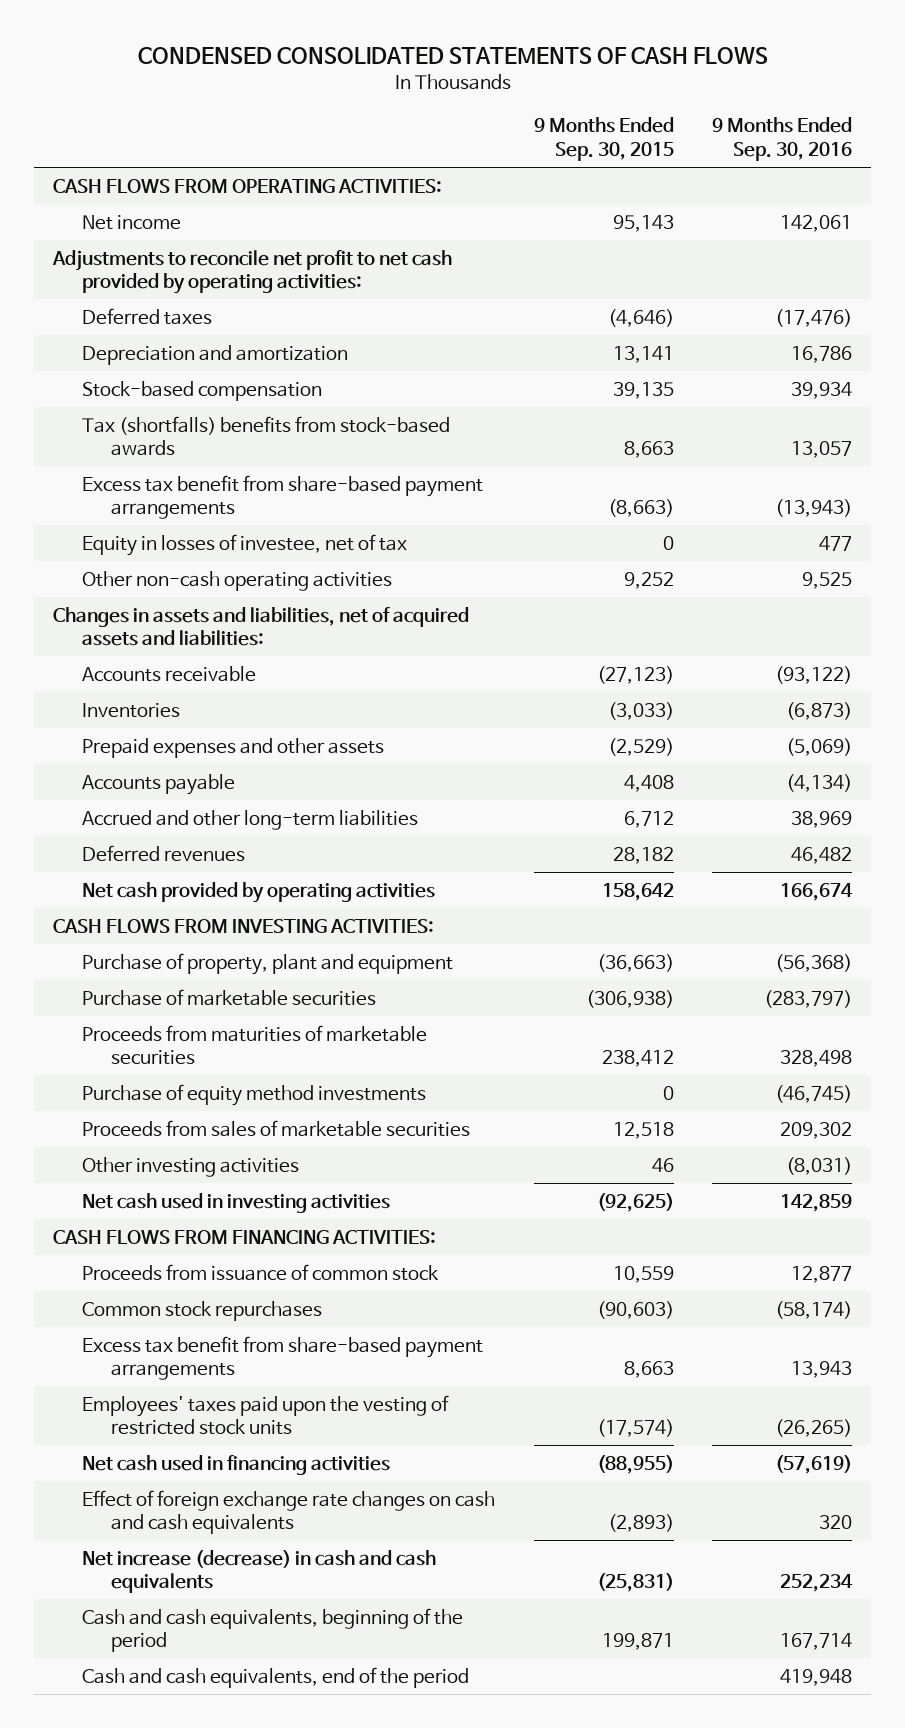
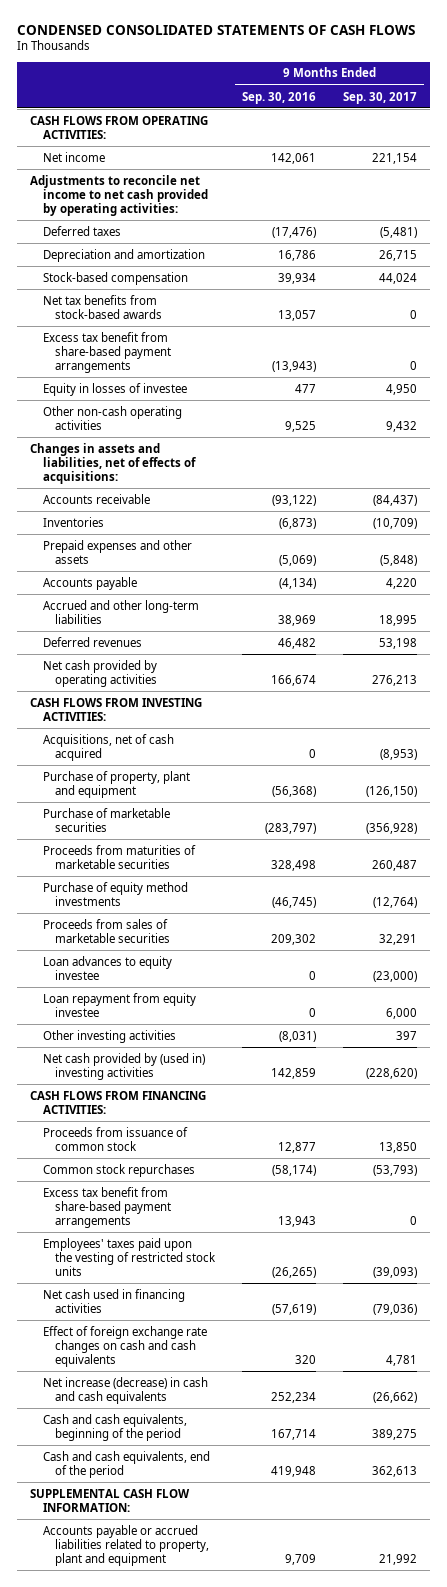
- | 9 Months Ended Sep. 30, 2015 | 9 Months Ended Sep. 30, 2016
+ | 9 Months Ended Sep. 30, 2016 | 9 Months Ended Sep. 30, 2017
- Adjustments to reconcile net profit to net cash provided by operating activities:
+ Adjustments to reconcile net income to net cash provided by operating activities:
- Tax (shortfalls) benefits from stock-based awards | 8,663 | 13,057
+ Net tax benefits from stock-based awards | 13,057 | 0
- Equity in losses of investee, net of tax | 0 | 477
+ Equity in losses of investee | 477 | 4,950
- Changes in assets and liabilities, net of acquired assets and liabilities:
+ Changes in assets and liabilities, net of effects of acquisitions:
+ Acquisitions, net of cash acquired | 0 | (8,953)
+ Loan advances to equity investee | 0 | (23,000)
+ Loan repayment from equity investee | 0 | 6,000
- Net cash used in investing activities | (92,625) | 142,859
+ Net cash provided by (used in) investing activities | 142,859 | (228,620)
+ SUPPLEMENTAL CASH FLOW INFORMATION:
+ Accounts payable or accrued liabilities related to property, plant and equipment | 9,709 | 21,992

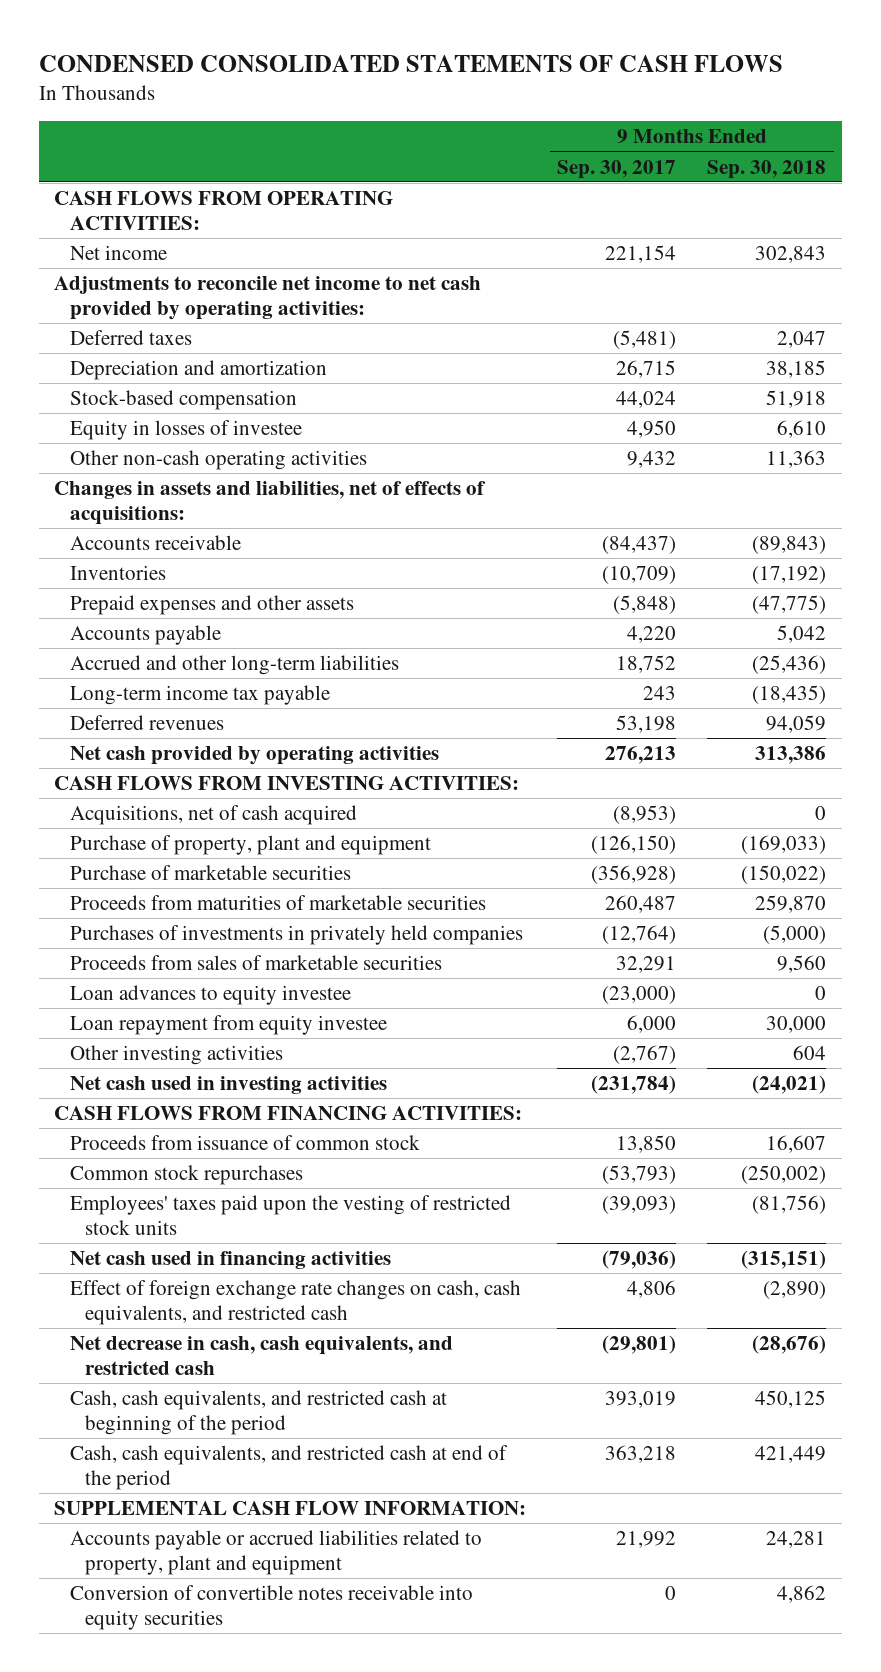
- | 9 Months Ended Sep. 30, 2016 | 9 Months Ended Sep. 30, 2017
+ | 9 Months Ended Sep. 30, 2017 | 9 Months Ended Sep. 30, 2018
- Net tax benefits from stock-based awards | 13,057 | 0
- Excess tax benefit from share-based payment arrangements | (13,943) | 0
- Accrued and other long-term liabilities | 38,969 | 18,995
+ Accrued and other long-term liabilities | 18,752 | (25,436)
+ Long-term income tax payable | 243 | (18,435)
- Purchase of equity method investments | (46,745) | (12,764)
+ Purchases of investments in privately held companies | (12,764) | (5,000)
- Other investing activities | (8,031) | 397
- Net cash provided by (used in) investing activities | 142,859 | (228,620)
+ Other investing activities | (2,767) | 604
+ Net cash used in investing activities | (231,784) | (24,021)
- Excess tax benefit from share-based payment arrangements | 13,943 | 0
- Effect of foreign exchange rate changes on cash and cash equivalents | 320 | 4,781
- Net increase (decrease) in cash and cash equivalents | 252,234 | (26,662)
- Cash and cash equivalents, beginning of the period | 167,714 | 389,275
- Cash and cash equivalents, end of the period | 419,948 | 362,613
+ Effect of foreign exchange rate changes on cash, cash equivalents, and restricted cash | 4,806 | (2,890)
+ Net decrease in cash, cash equivalents, and restricted cash | (29,801) | (28,676)
+ Cash, cash equivalents, and restricted cash at beginning of the period | 393,019 | 450,125
+ Cash, cash equivalents, and restricted cash at end of the period | 363,218 | 421,449
+ Conversion of convertible notes receivable into equity securities | 0 | 4,862

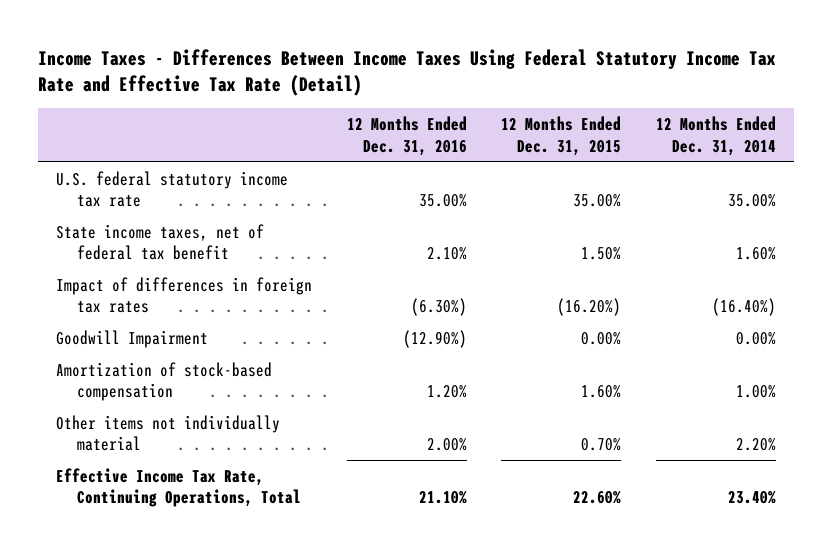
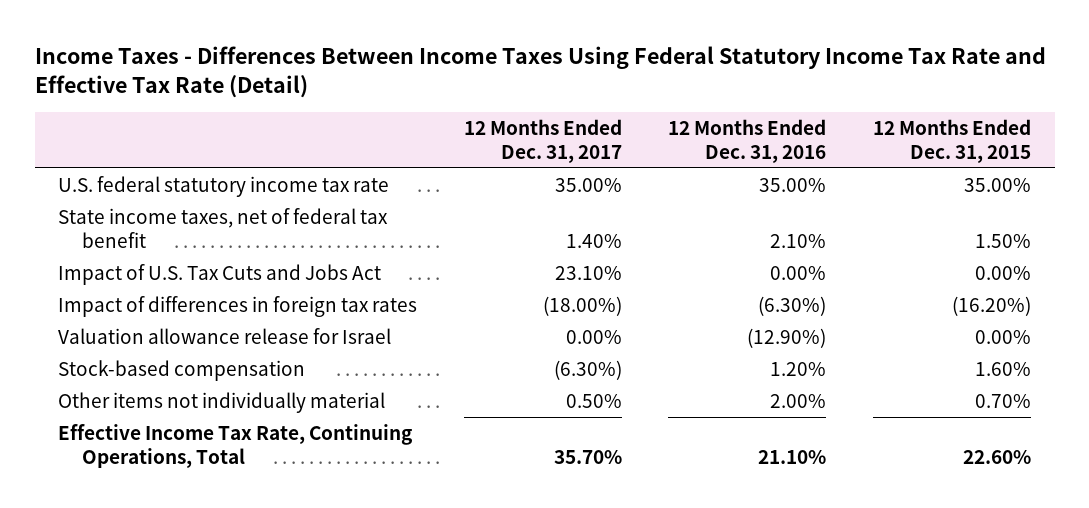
- | 12 Months Ended Dec. 31, 2016 | 12 Months Ended Dec. 31, 2015 | 12 Months Ended Dec. 31, 2014
+ | 12 Months Ended Dec. 31, 2017 | 12 Months Ended Dec. 31, 2016 | 12 Months Ended Dec. 31, 2015
+ Impact of U.S. Tax Cuts and Jobs Act | 23.10% | 0.00% | 0.00%
- Goodwill Impairment | (12.90%) | 0.00% | 0.00%
- Amortization of stock-based compensation | 1.20% | 1.60% | 1.00%
+ Valuation allowance release for Israel | 0.00% | (12.90%) | 0.00%
+ Stock-based compensation | (6.30%) | 1.20% | 1.60%

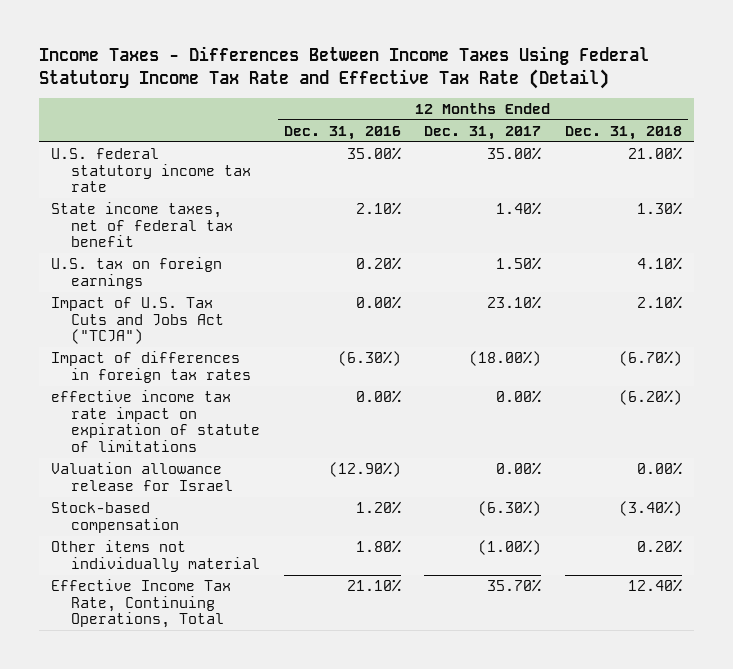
- | 12 Months Ended Dec. 31, 2017 | 12 Months Ended Dec. 31, 2016 | 12 Months Ended Dec. 31, 2015
+ | 12 Months Ended Dec. 31, 2016 | 12 Months Ended Dec. 31, 2017 | 12 Months Ended Dec. 31, 2018
- Impact of U.S. Tax Cuts and Jobs Act | 23.10% | 0.00% | 0.00%
+ U.S. tax on foreign earnings | 0.20% | 1.50% | 4.10%
+ Impact of U.S. Tax Cuts and Jobs Act ("TCJA") | 0.00% | 23.10% | 2.10%
+ effective income tax rate impact on expiration of statute of limitations | 0.00% | 0.00% | (6.20%)
- Other items not individually material | 0.50% | 2.00% | 0.70%
+ Other items not individually material | 1.80% | (1.00%) | 0.20%

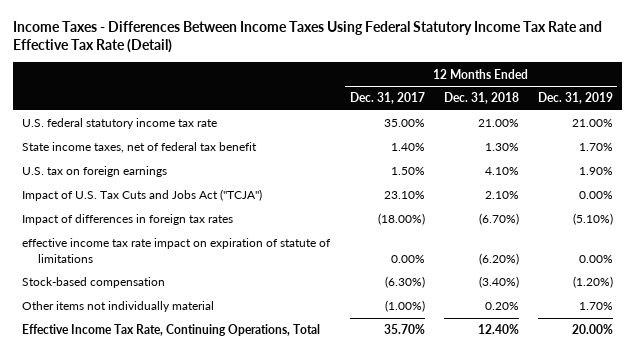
- | 12 Months Ended Dec. 31, 2016 | 12 Months Ended Dec. 31, 2017 | 12 Months Ended Dec. 31, 2018
+ | 12 Months Ended Dec. 31, 2017 | 12 Months Ended Dec. 31, 2018 | 12 Months Ended Dec. 31, 2019
- Valuation allowance release for Israel | (12.90%) | 0.00% | 0.00%

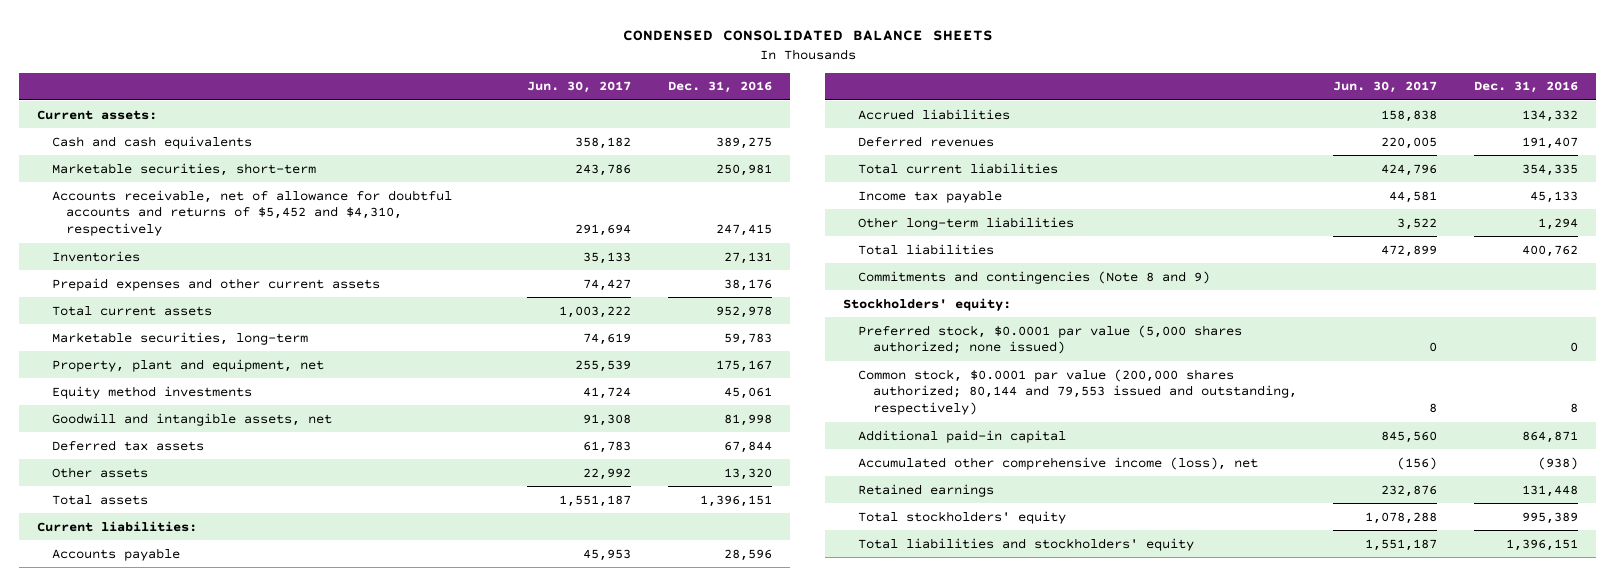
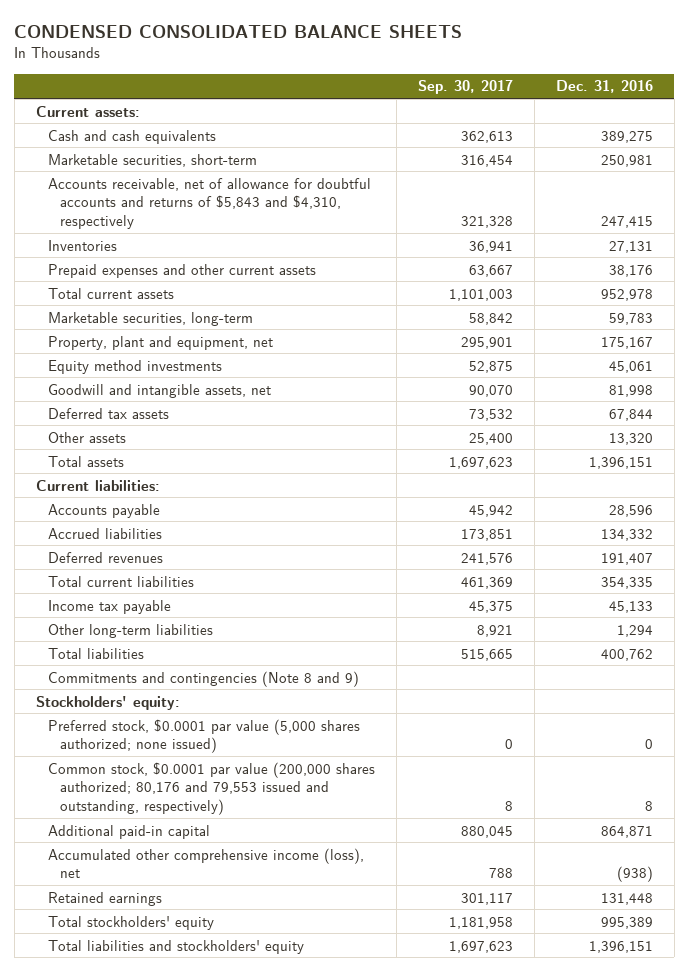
- | Jun. 30, 2017 | Dec. 31, 2016
+ | Sep. 30, 2017 | Dec. 31, 2016
- Accounts receivable, net of allowance for doubtful accounts and returns of $5,452 and $4,310, respectively | 291,694 | 247,415
+ Accounts receivable, net of allowance for doubtful accounts and returns of $5,843 and $4,310, respectively | 321,328 | 247,415
- Common stock, $0.0001 par value (200,000 shares authorized; 80,144 and 79,553 issued and outstanding, respectively) | 8 | 8
+ Common stock, $0.0001 par value (200,000 shares authorized; 80,176 and 79,553 issued and outstanding, respectively) | 8 | 8

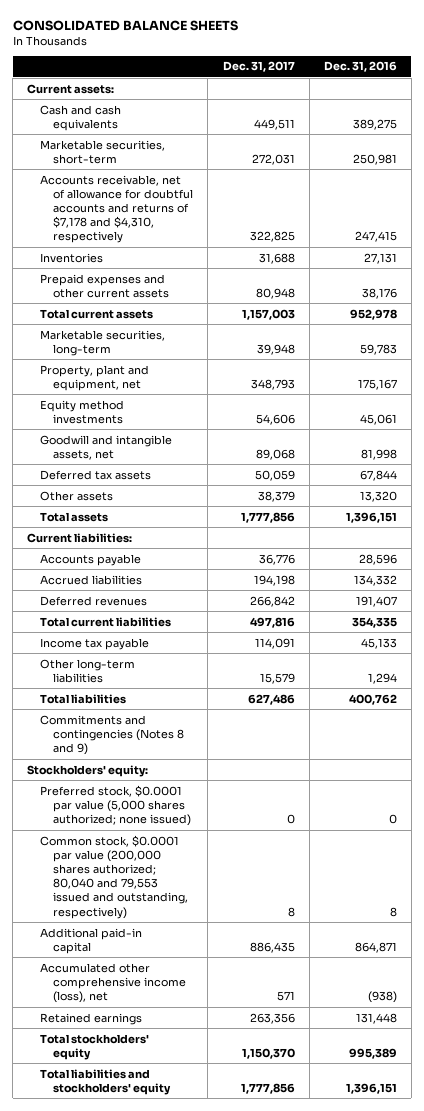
- CONDENSED CONSOLIDATED BALANCE SHEETS
+ CONSOLIDATED BALANCE SHEETS
- | Sep. 30, 2017 | Dec. 31, 2016
+ | Dec. 31, 2017 | Dec. 31, 2016
- Accounts receivable, net of allowance for doubtful accounts and returns of $5,843 and $4,310, respectively | 321,328 | 247,415
+ Accounts receivable, net of allowance for doubtful accounts and returns of $7,178 and $4,310, respectively | 322,825 | 247,415
- Commitments and contingencies (Note 8 and 9)
+ Commitments and contingencies (Notes 8 and 9)
- Common stock, $0.0001 par value (200,000 shares authorized; 80,176 and 79,553 issued and outstanding, respectively) | 8 | 8
+ Common stock, $0.0001 par value (200,000 shares authorized; 80,040 and 79,553 issued and outstanding, respectively) | 8 | 8

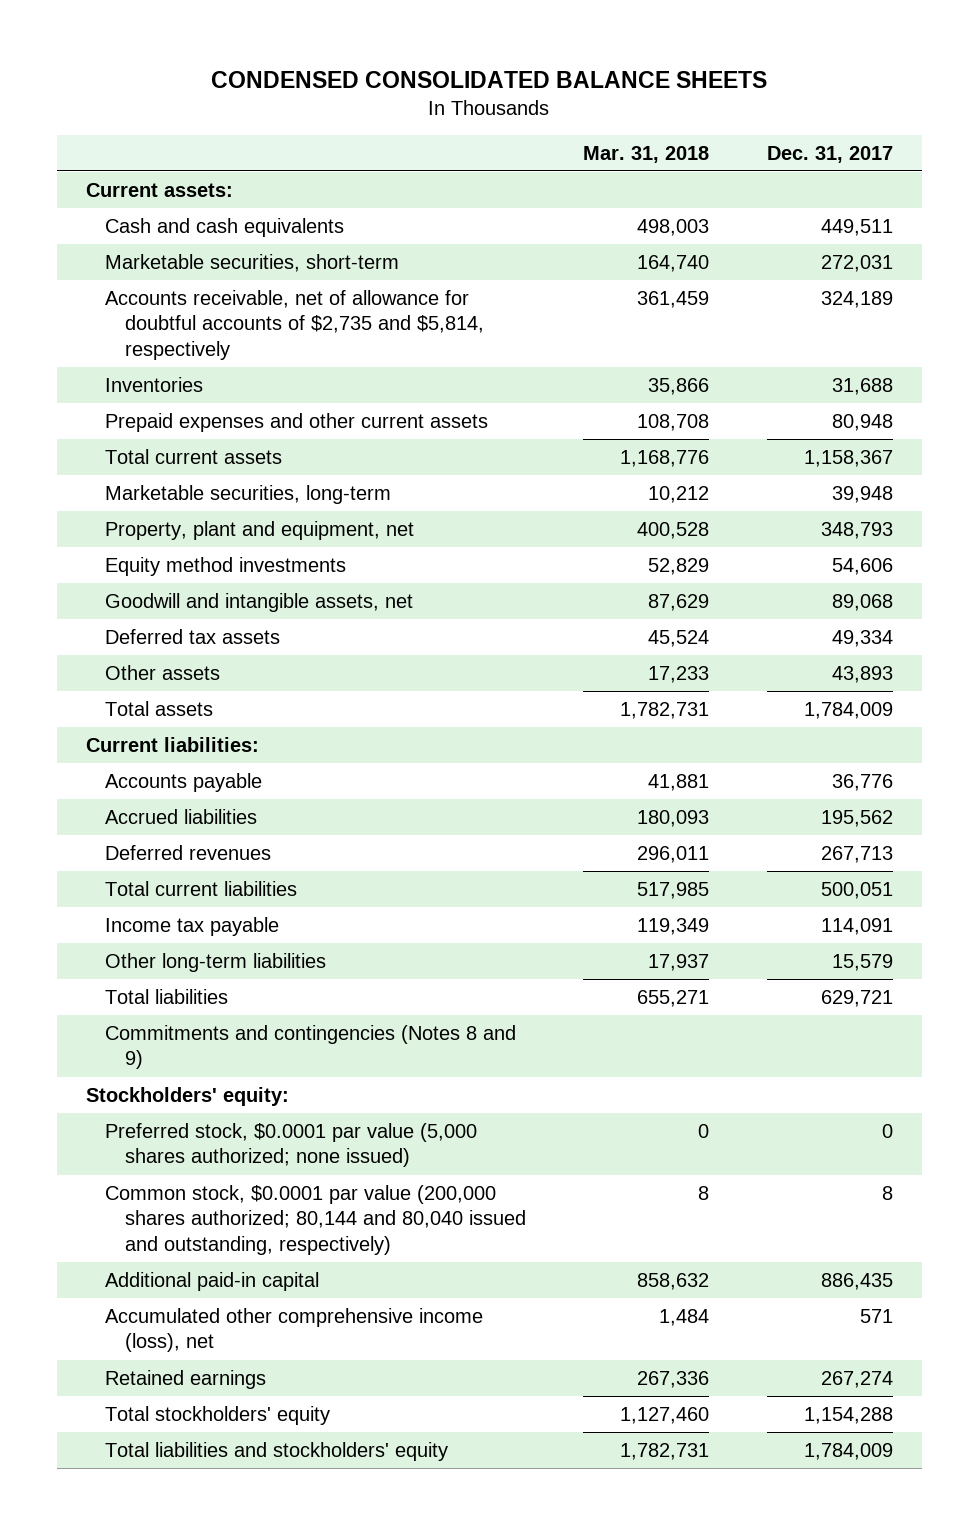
- CONSOLIDATED BALANCE SHEETS
+ CONDENSED CONSOLIDATED BALANCE SHEETS
- | Dec. 31, 2017 | Dec. 31, 2016
+ | Mar. 31, 2018 | Dec. 31, 2017
- Accounts receivable, net of allowance for doubtful accounts and returns of $7,178 and $4,310, respectively | 322,825 | 247,415
+ Accounts receivable, net of allowance for doubtful accounts of $2,735 and $5,814, respectively | 361,459 | 324,189
- Total current assets | 1,157,003 | 952,978
+ Total current assets | 1,168,776 | 1,158,367
- Deferred tax assets | 50,059 | 67,844
- Other assets | 38,379 | 13,320
- Total assets | 1,777,856 | 1,396,151
+ Deferred tax assets | 45,524 | 49,334
+ Other assets | 17,233 | 43,893
+ Total assets | 1,782,731 | 1,784,009
- Accrued liabilities | 194,198 | 134,332
- Deferred revenues | 266,842 | 191,407
- Total current liabilities | 497,816 | 354,335
+ Accrued liabilities | 180,093 | 195,562
+ Deferred revenues | 296,011 | 267,713
+ Total current liabilities | 517,985 | 500,051
- Total liabilities | 627,486 | 400,762
+ Total liabilities | 655,271 | 629,721
- Common stock, $0.0001 par value (200,000 shares authorized; 80,040 and 79,553 issued and outstanding, respectively) | 8 | 8
+ Common stock, $0.0001 par value (200,000 shares authorized; 80,144 and 80,040 issued and outstanding, respectively) | 8 | 8
- Retained earnings | 263,356 | 131,448
- Total stockholders' equity | 1,150,370 | 995,389
- Total liabilities and stockholders' equity | 1,777,856 | 1,396,151
+ Retained earnings | 267,336 | 267,274
+ Total stockholders' equity | 1,127,460 | 1,154,288
+ Total liabilities and stockholders' equity | 1,782,731 | 1,784,009

